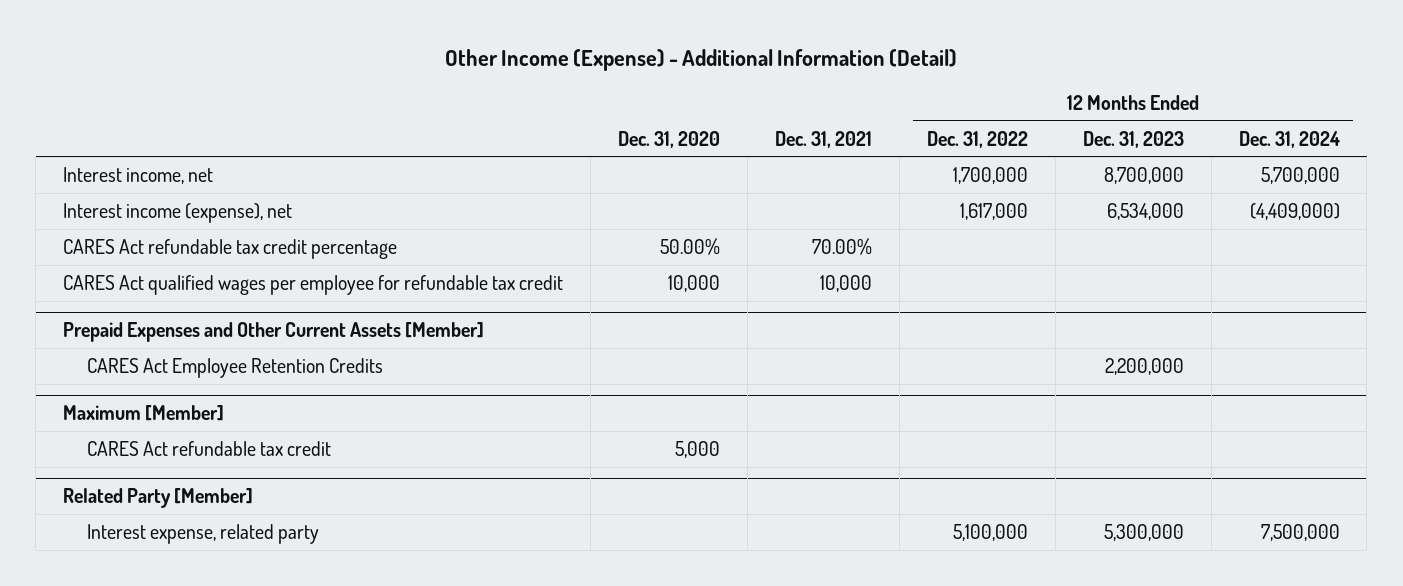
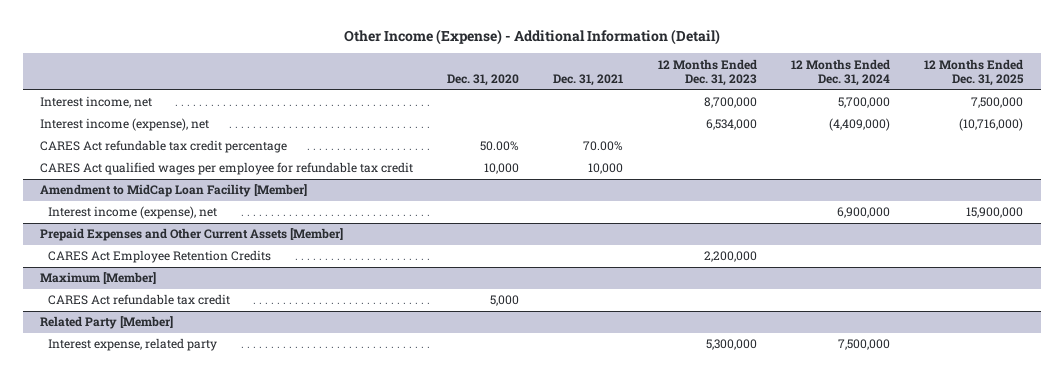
- | Dec. 31, 2020 | Dec. 31, 2021 | 12 Months Ended Dec. 31, 2022 | 12 Months Ended Dec. 31, 2023 | 12 Months Ended Dec. 31, 2024
+ | Dec. 31, 2020 | Dec. 31, 2021 | 12 Months Ended Dec. 31, 2023 | 12 Months Ended Dec. 31, 2024 | 12 Months Ended Dec. 31, 2025
+ Amendment to MidCap Loan Facility [Member]
+ Interest income (expense), net | | | | 6,900,000 | 15,900,000

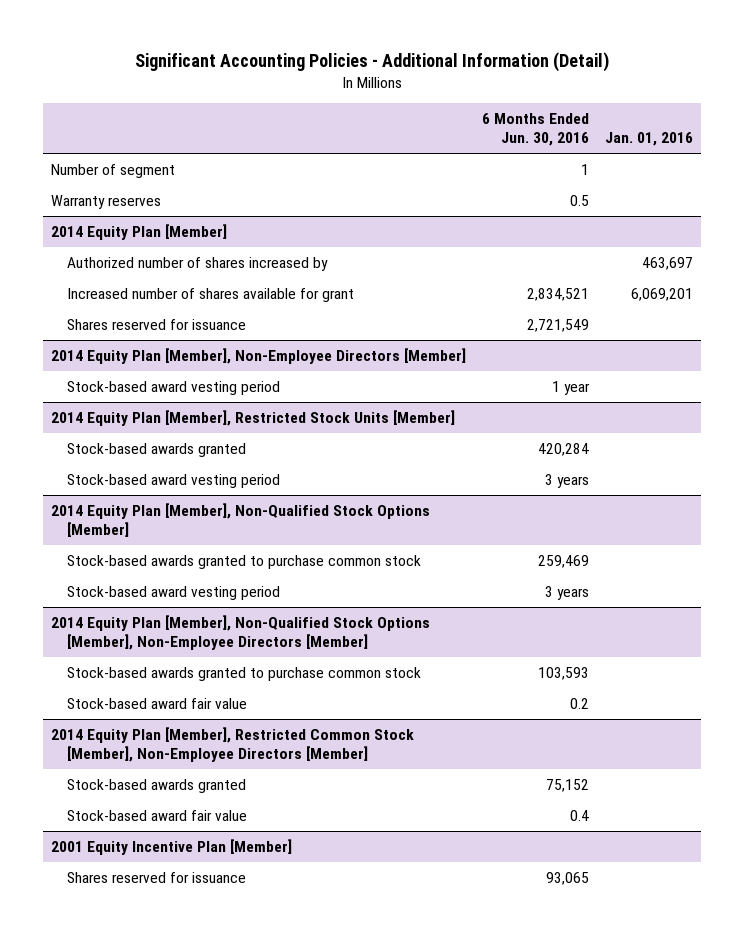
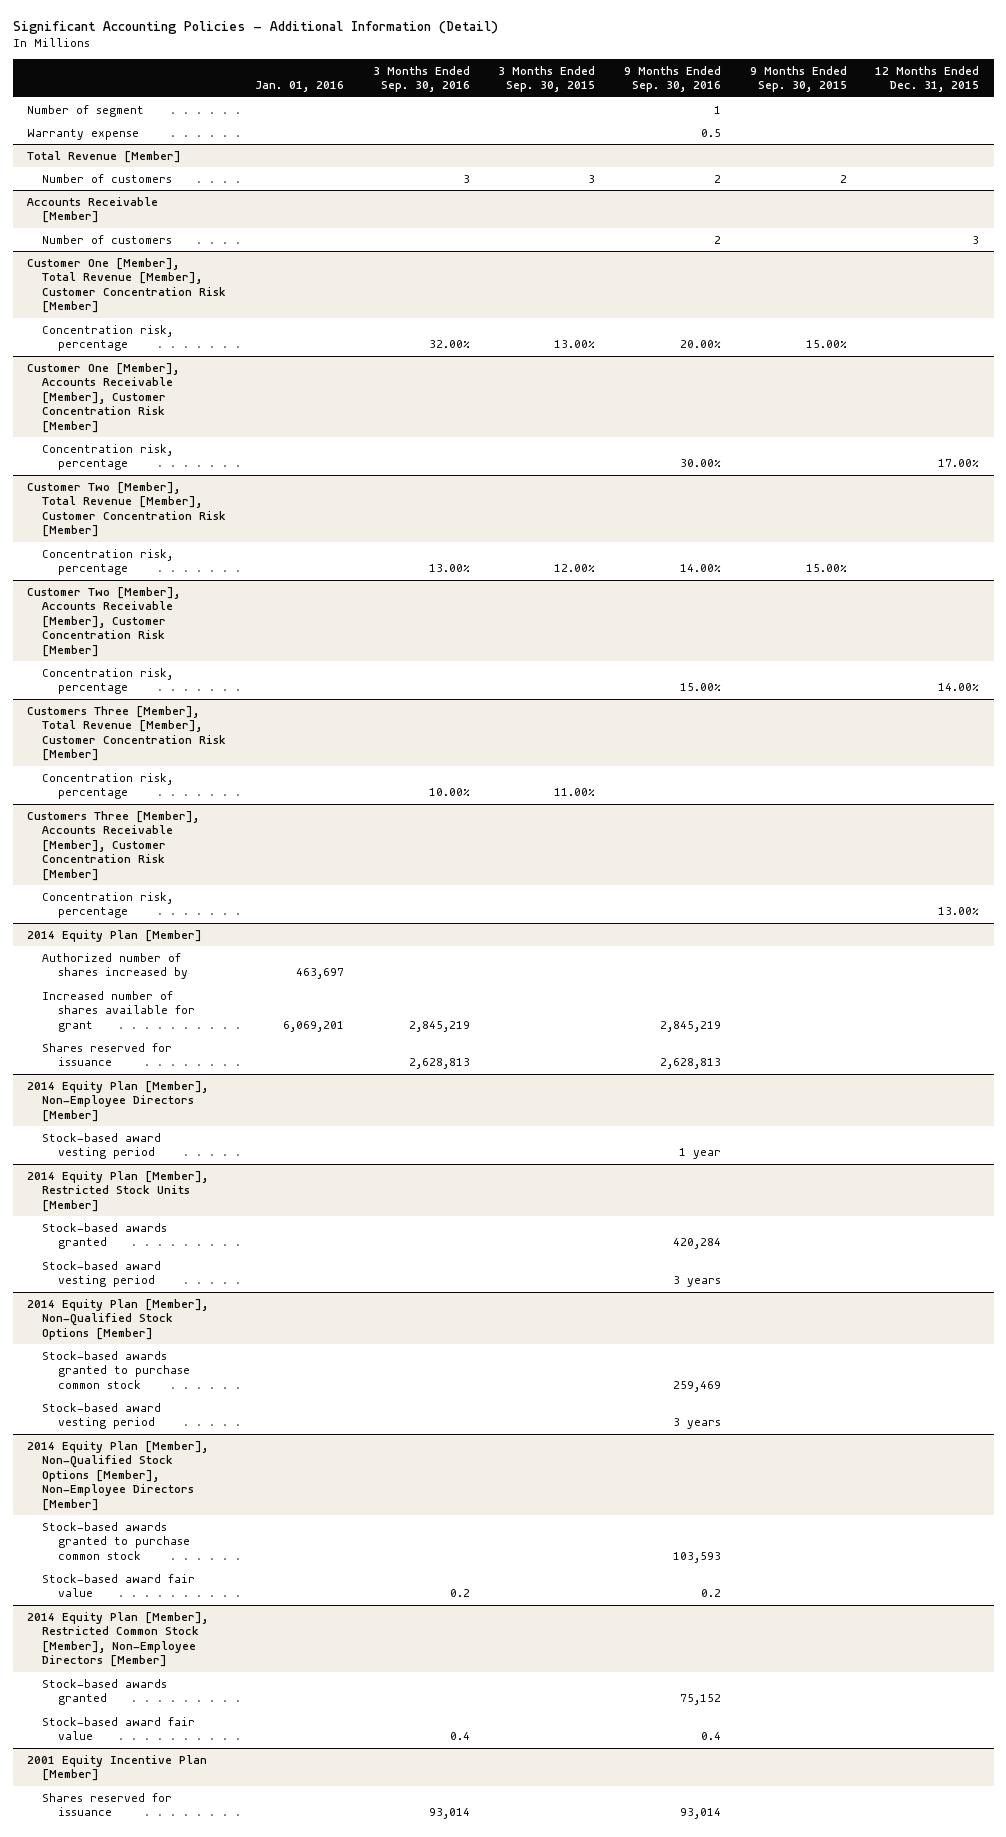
- | 6 Months Ended Jun. 30, 2016 | Jan. 01, 2016
+ | Jan. 01, 2016 | 3 Months Ended Sep. 30, 2016 | 3 Months Ended Sep. 30, 2015 | 9 Months Ended Sep. 30, 2016 | 9 Months Ended Sep. 30, 2015 | 12 Months Ended Dec. 31, 2015
- Warranty reserves | 0.5 |
+ Warranty expense | | | | 0.5 | |
+ Total Revenue [Member]
+ Number of customers | | 3 | 3 | 2 | 2 |
+ Accounts Receivable [Member]
+ Number of customers | | | | 2 | | 3
+ Customer One [Member], Total Revenue [Member], Customer Concentration Risk [Member]
+ Concentration risk, percentage | | 32.00% | 13.00% | 20.00% | 15.00% |
+ Customer One [Member], Accounts Receivable [Member], Customer Concentration Risk [Member]
+ Concentration risk, percentage | | | | 30.00% | | 17.00%
+ Customer Two [Member], Total Revenue [Member], Customer Concentration Risk [Member]
+ Concentration risk, percentage | | 13.00% | 12.00% | 14.00% | 15.00% |
+ Customer Two [Member], Accounts Receivable [Member], Customer Concentration Risk [Member]
+ Concentration risk, percentage | | | | 15.00% | | 14.00%
+ Customers Three [Member], Total Revenue [Member], Customer Concentration Risk [Member]
+ Concentration risk, percentage | | 10.00% | 11.00% | | |
+ Customers Three [Member], Accounts Receivable [Member], Customer Concentration Risk [Member]
+ Concentration risk, percentage | | | | | | 13.00%

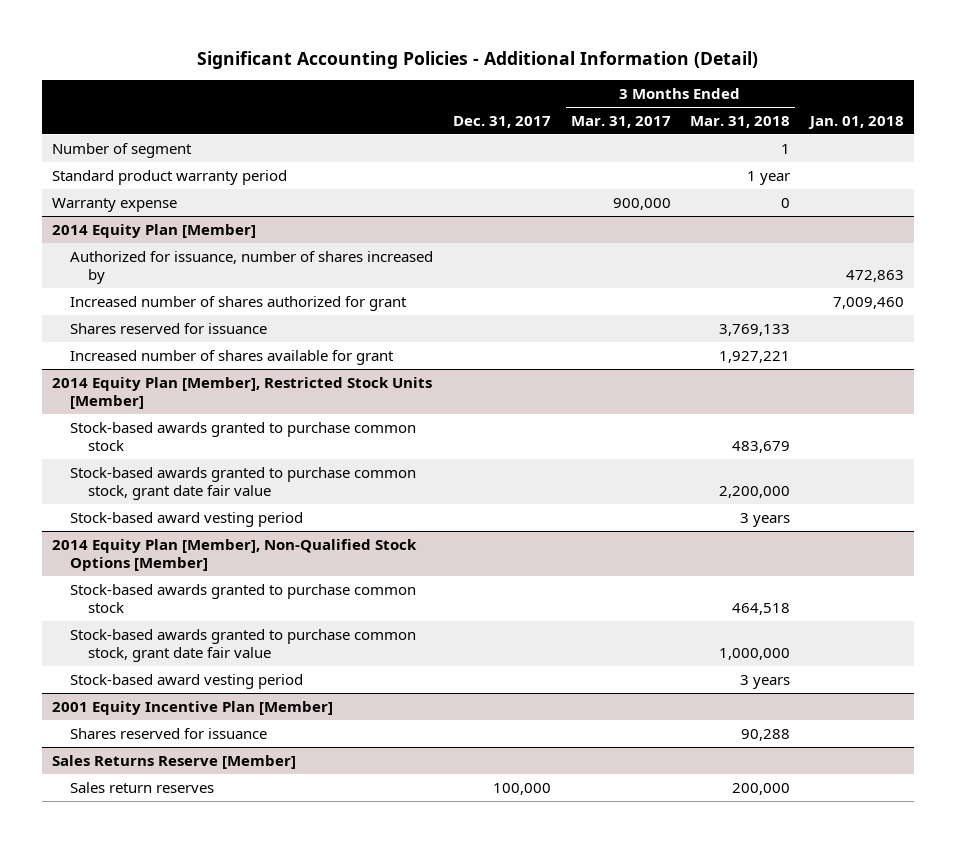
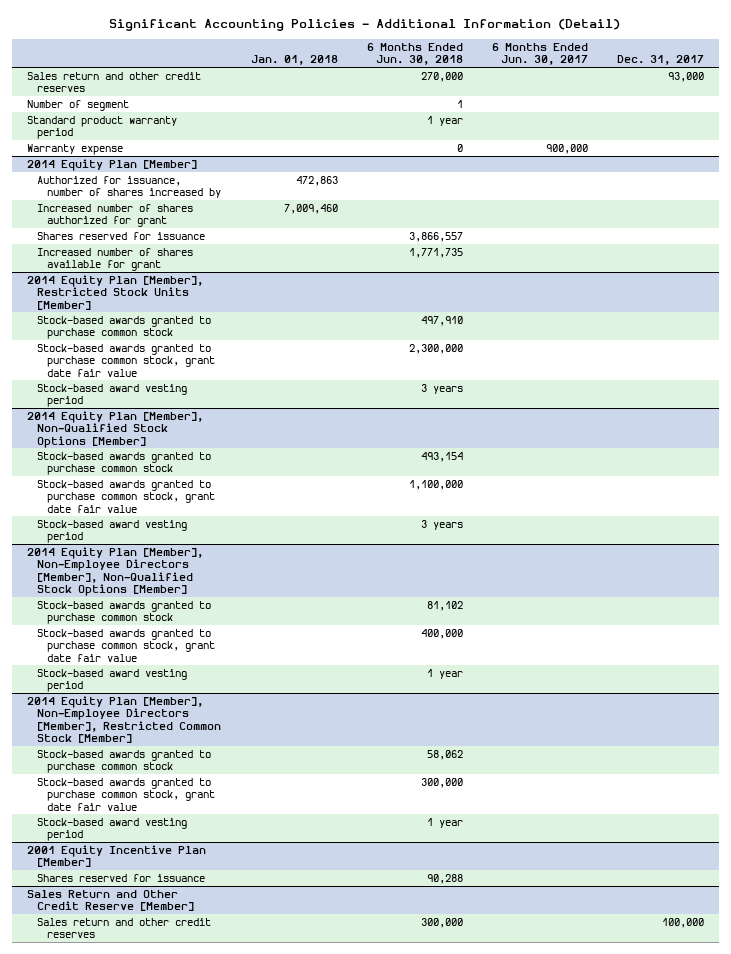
- | Dec. 31, 2017 | 3 Months Ended Mar. 31, 2017 | 3 Months Ended Mar. 31, 2018 | Jan. 01, 2018
+ | Jan. 01, 2018 | 6 Months Ended Jun. 30, 2018 | 6 Months Ended Jun. 30, 2017 | Dec. 31, 2017
+ Sales return and other credit reserves | | 270,000 | | 93,000
+ 2014 Equity Plan [Member], Non-Employee Directors [Member], Non-Qualified Stock Options [Member]
+ Stock-based awards granted to purchase common stock | | 81,102 | |
+ Stock-based awards granted to purchase common stock, grant date fair value | | 400,000 | |
+ Stock-based award vesting period | | 1 year | |
+ 2014 Equity Plan [Member], Non-Employee Directors [Member], Restricted Common Stock [Member]
+ Stock-based awards granted to purchase common stock | | 58,062 | |
+ Stock-based awards granted to purchase common stock, grant date fair value | | 300,000 | |
+ Stock-based award vesting period | | 1 year | |
- Sales Returns Reserve [Member]
- Sales return reserves | 100,000 | | 200,000 |
+ Sales Return and Other Credit Reserve [Member]
+ Sales return and other credit reserves | | 300,000 | | 100,000

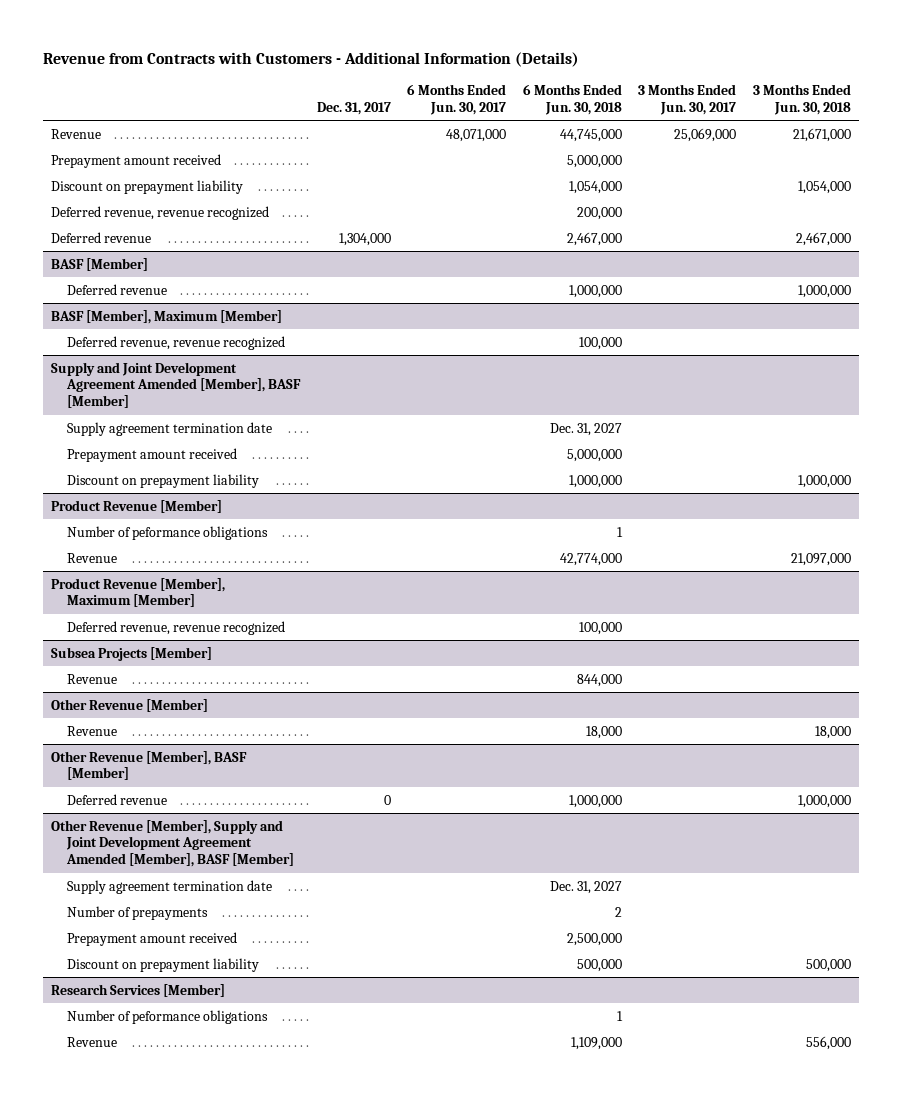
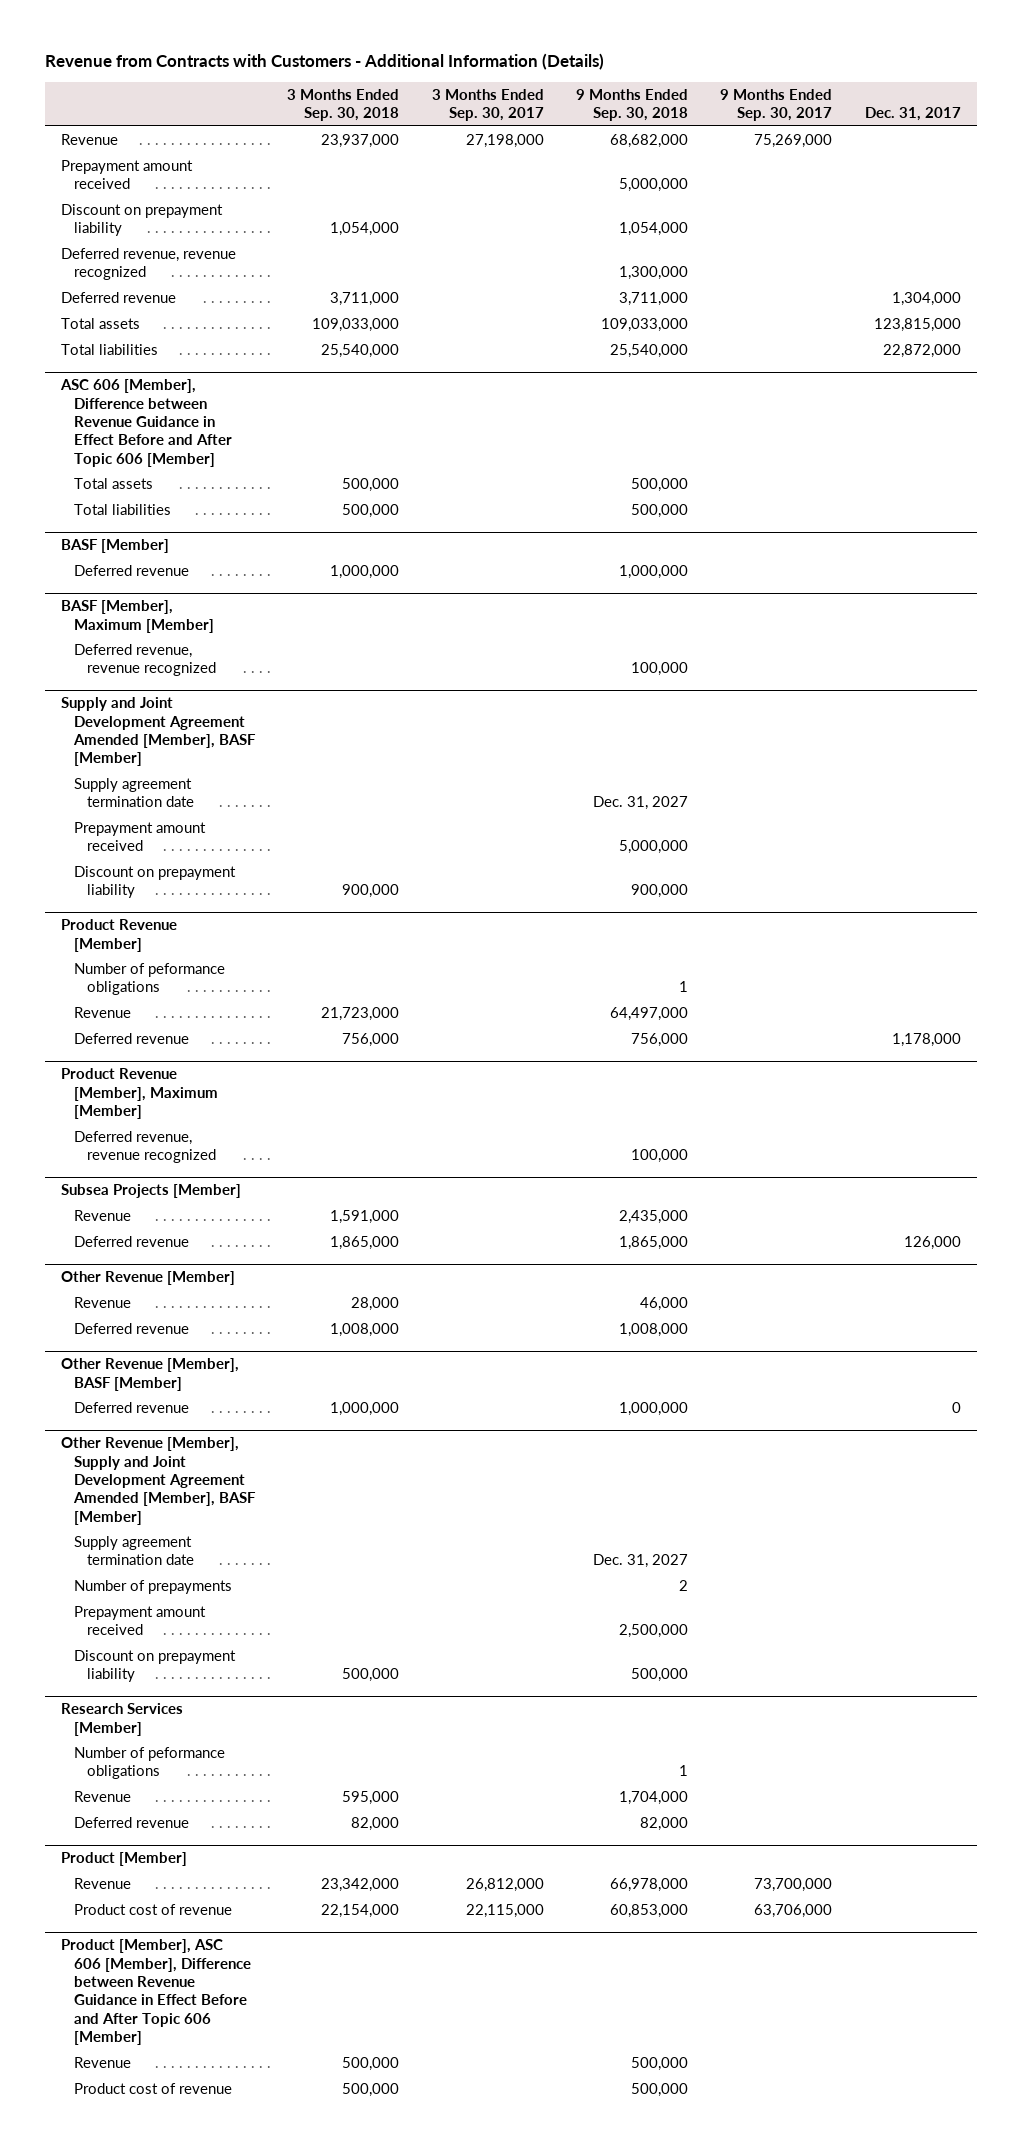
- | Dec. 31, 2017 | 6 Months Ended Jun. 30, 2017 | 6 Months Ended Jun. 30, 2018 | 3 Months Ended Jun. 30, 2017 | 3 Months Ended Jun. 30, 2018
+ | 3 Months Ended Sep. 30, 2018 | 3 Months Ended Sep. 30, 2017 | 9 Months Ended Sep. 30, 2018 | 9 Months Ended Sep. 30, 2017 | Dec. 31, 2017
+ Total assets | 109,033,000 | | 109,033,000 | | 123,815,000
+ Total liabilities | 25,540,000 | | 25,540,000 | | 22,872,000
+ ASC 606 [Member], Difference between Revenue Guidance in Effect Before and After Topic 606 [Member]
+ Total assets | 500,000 | | 500,000 | |
+ Total liabilities | 500,000 | | 500,000 | |
@ Product Revenue [Member]
+ Deferred revenue | 756,000 | | 756,000 | | 1,178,000
@ Subsea Projects [Member]
+ Deferred revenue | 1,865,000 | | 1,865,000 | | 126,000
@ Other Revenue [Member]
+ Deferred revenue | 1,008,000 | | 1,008,000 | |
@ Research Services [Member]
+ Deferred revenue | 82,000 | | 82,000 | |
+ Product [Member]
+ Revenue | 23,342,000 | 26,812,000 | 66,978,000 | 73,700,000 |
+ Product cost of revenue | 22,154,000 | 22,115,000 | 60,853,000 | 63,706,000 |
+ Product [Member], ASC 606 [Member], Difference between Revenue Guidance in Effect Before and After Topic 606 [Member]
+ Revenue | 500,000 | | 500,000 | |
+ Product cost of revenue | 500,000 | | 500,000 | |

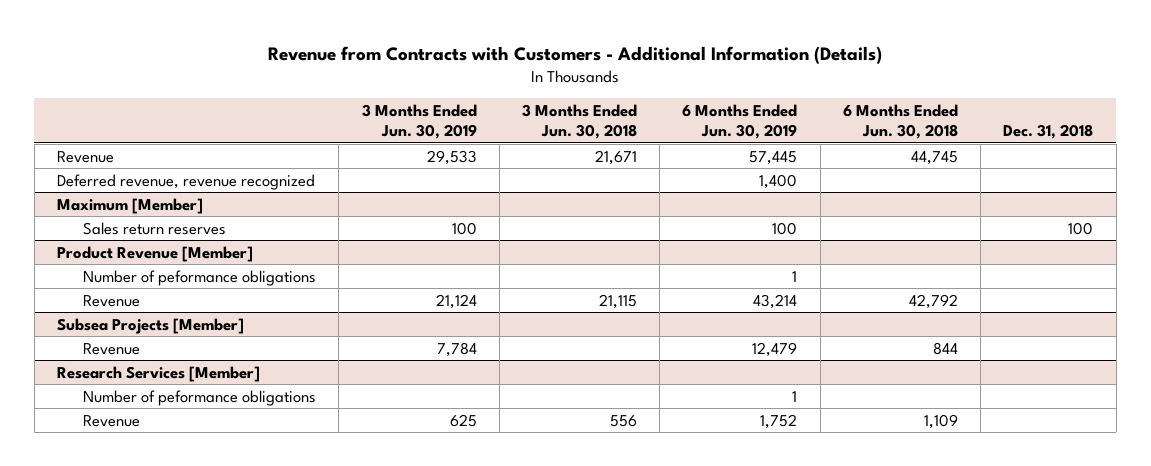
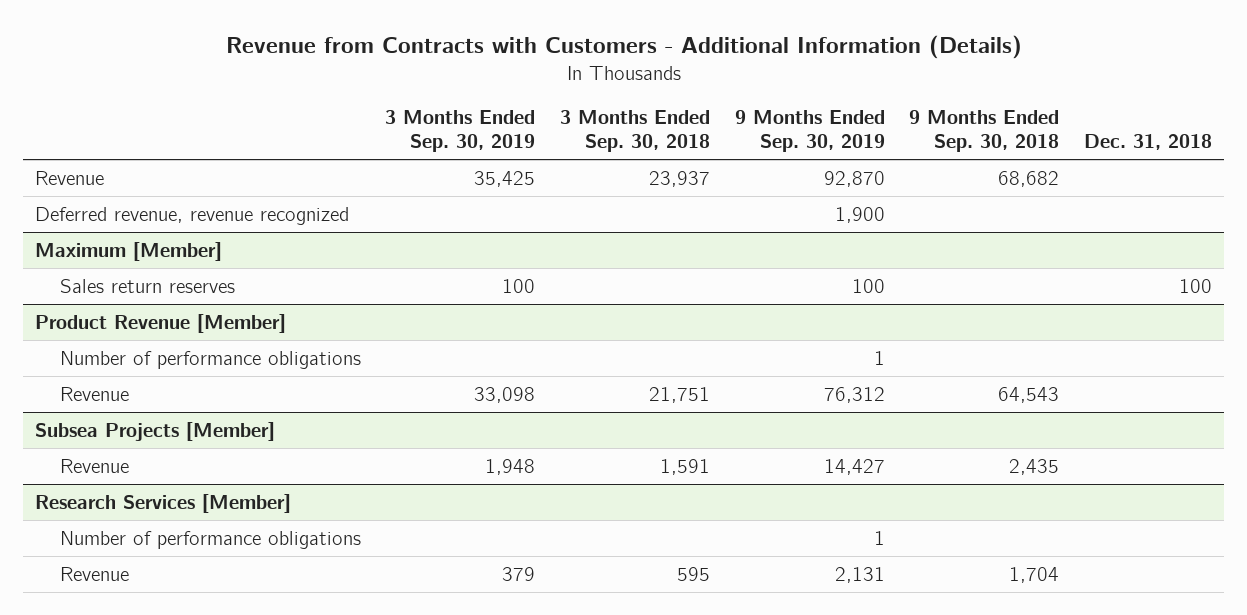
- | 3 Months Ended Jun. 30, 2019 | 3 Months Ended Jun. 30, 2018 | 6 Months Ended Jun. 30, 2019 | 6 Months Ended Jun. 30, 2018 | Dec. 31, 2018
+ | 3 Months Ended Sep. 30, 2019 | 3 Months Ended Sep. 30, 2018 | 9 Months Ended Sep. 30, 2019 | 9 Months Ended Sep. 30, 2018 | Dec. 31, 2018
@ Product Revenue [Member]
- Number of peformance obligations | | | 1 | |
+ Number of performance obligations | | | 1 | |
@ Research Services [Member]
- Number of peformance obligations | | | 1 | |
+ Number of performance obligations | | | 1 | |

